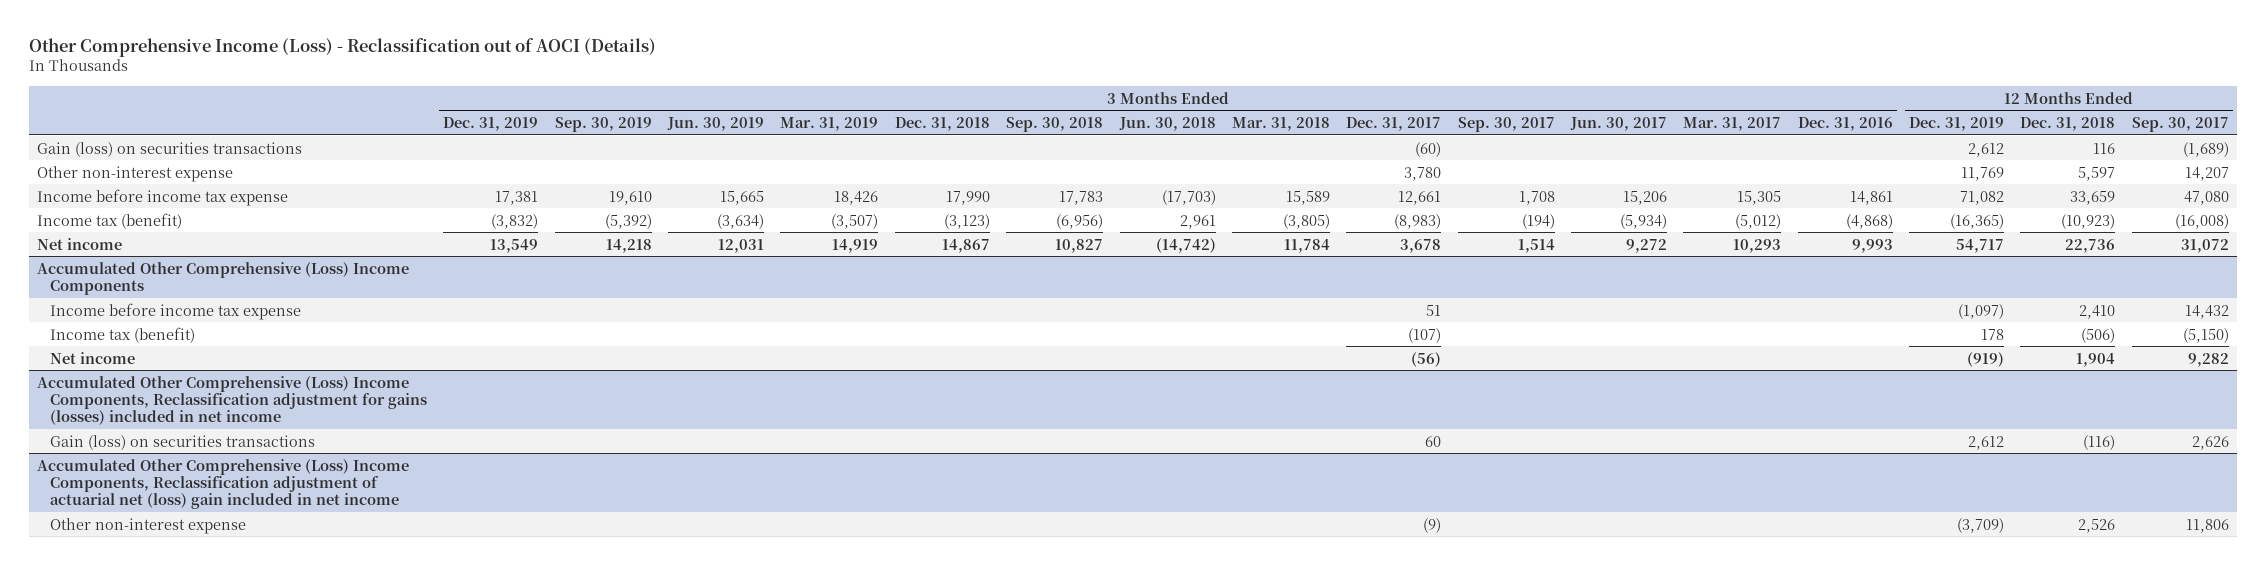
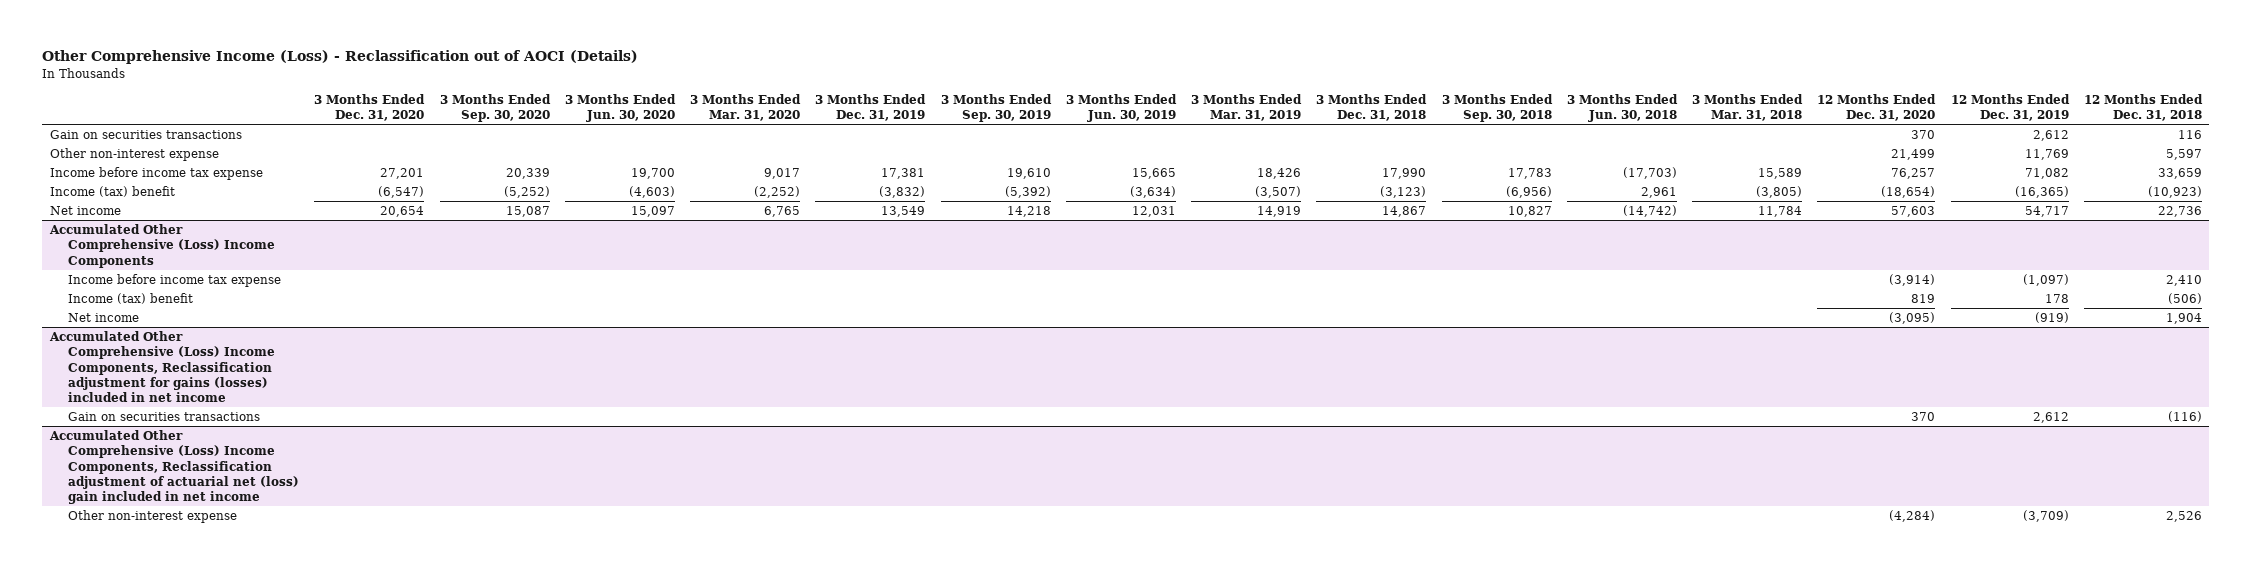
- | 3 Months Ended Dec. 31, 2019 | 3 Months Ended Sep. 30, 2019 | 3 Months Ended Jun. 30, 2019 | 3 Months Ended Mar. 31, 2019 | 3 Months Ended Dec. 31, 2018 | 3 Months Ended Sep. 30, 2018 | 3 Months Ended Jun. 30, 2018 | 3 Months Ended Mar. 31, 2018 | 3 Months Ended Dec. 31, 2017 | 3 Months Ended Sep. 30, 2017 | 3 Months Ended Jun. 30, 2017 | 3 Months Ended Mar. 31, 2017 | 3 Months Ended Dec. 31, 2016 | 12 Months Ended Dec. 31, 2019 | 12 Months Ended Dec. 31, 2018 | 12 Months Ended Sep. 30, 2017
+ | 3 Months Ended Dec. 31, 2020 | 3 Months Ended Sep. 30, 2020 | 3 Months Ended Jun. 30, 2020 | 3 Months Ended Mar. 31, 2020 | 3 Months Ended Dec. 31, 2019 | 3 Months Ended Sep. 30, 2019 | 3 Months Ended Jun. 30, 2019 | 3 Months Ended Mar. 31, 2019 | 3 Months Ended Dec. 31, 2018 | 3 Months Ended Sep. 30, 2018 | 3 Months Ended Jun. 30, 2018 | 3 Months Ended Mar. 31, 2018 | 12 Months Ended Dec. 31, 2020 | 12 Months Ended Dec. 31, 2019 | 12 Months Ended Dec. 31, 2018
- Gain (loss) on securities transactions | | | | | | | | | (60) | | | | | 2,612 | 116 | (1,689)
+ Gain on securities transactions | | | | | | | | | | | | | 370 | 2,612 | 116
- Income tax (benefit) | (3,832) | (5,392) | (3,634) | (3,507) | (3,123) | (6,956) | 2,961 | (3,805) | (8,983) | (194) | (5,934) | (5,012) | (4,868) | (16,365) | (10,923) | (16,008)
+ Income (tax) benefit | (6,547) | (5,252) | (4,603) | (2,252) | (3,832) | (5,392) | (3,634) | (3,507) | (3,123) | (6,956) | 2,961 | (3,805) | (18,654) | (16,365) | (10,923)
@ Accumulated Other Comprehensive (Loss) Income Components
- Income tax (benefit) | | | | | | | | | (107) | | | | | 178 | (506) | (5,150)
+ Income (tax) benefit | | | | | | | | | | | | | 819 | 178 | (506)
@ Accumulated Other Comprehensive (Loss) Income Components, Reclassification adjustment for gains (losses) included in net income
- Gain (loss) on securities transactions | | | | | | | | | 60 | | | | | 2,612 | (116) | 2,626
+ Gain on securities transactions | | | | | | | | | | | | | 370 | 2,612 | (116)

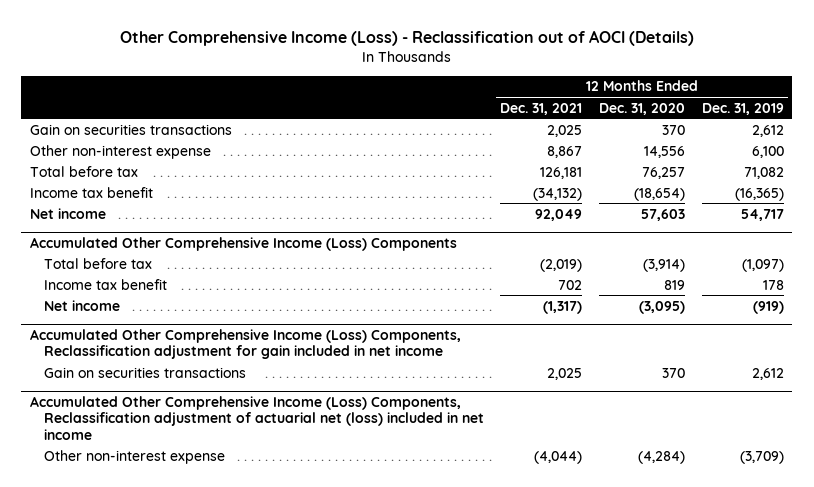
- | 3 Months Ended Dec. 31, 2020 | 3 Months Ended Sep. 30, 2020 | 3 Months Ended Jun. 30, 2020 | 3 Months Ended Mar. 31, 2020 | 3 Months Ended Dec. 31, 2019 | 3 Months Ended Sep. 30, 2019 | 3 Months Ended Jun. 30, 2019 | 3 Months Ended Mar. 31, 2019 | 3 Months Ended Dec. 31, 2018 | 3 Months Ended Sep. 30, 2018 | 3 Months Ended Jun. 30, 2018 | 3 Months Ended Mar. 31, 2018 | 12 Months Ended Dec. 31, 2020 | 12 Months Ended Dec. 31, 2019 | 12 Months Ended Dec. 31, 2018
+ | 12 Months Ended Dec. 31, 2021 | 12 Months Ended Dec. 31, 2020 | 12 Months Ended Dec. 31, 2019
- Other non-interest expense | | | | | | | | | | | | | 21,499 | 11,769 | 5,597
- Income before income tax expense | 27,201 | 20,339 | 19,700 | 9,017 | 17,381 | 19,610 | 15,665 | 18,426 | 17,990 | 17,783 | (17,703) | 15,589 | 76,257 | 71,082 | 33,659
- Income (tax) benefit | (6,547) | (5,252) | (4,603) | (2,252) | (3,832) | (5,392) | (3,634) | (3,507) | (3,123) | (6,956) | 2,961 | (3,805) | (18,654) | (16,365) | (10,923)
+ Other non-interest expense | 8,867 | 14,556 | 6,100
+ Total before tax | 126,181 | 76,257 | 71,082
+ Income tax benefit | (34,132) | (18,654) | (16,365)
- Accumulated Other Comprehensive (Loss) Income Components
- Income before income tax expense | | | | | | | | | | | | | (3,914) | (1,097) | 2,410
- Income (tax) benefit | | | | | | | | | | | | | 819 | 178 | (506)
+ Accumulated Other Comprehensive Income (Loss) Components
+ Total before tax | (2,019) | (3,914) | (1,097)
+ Income tax benefit | 702 | 819 | 178
- Accumulated Other Comprehensive (Loss) Income Components, Reclassification adjustment for gains (losses) included in net income
+ Accumulated Other Comprehensive Income (Loss) Components, Reclassification adjustment for gain included in net income
- Accumulated Other Comprehensive (Loss) Income Components, Reclassification adjustment of actuarial net (loss) gain included in net income
+ Accumulated Other Comprehensive Income (Loss) Components, Reclassification adjustment of actuarial net (loss) included in net income

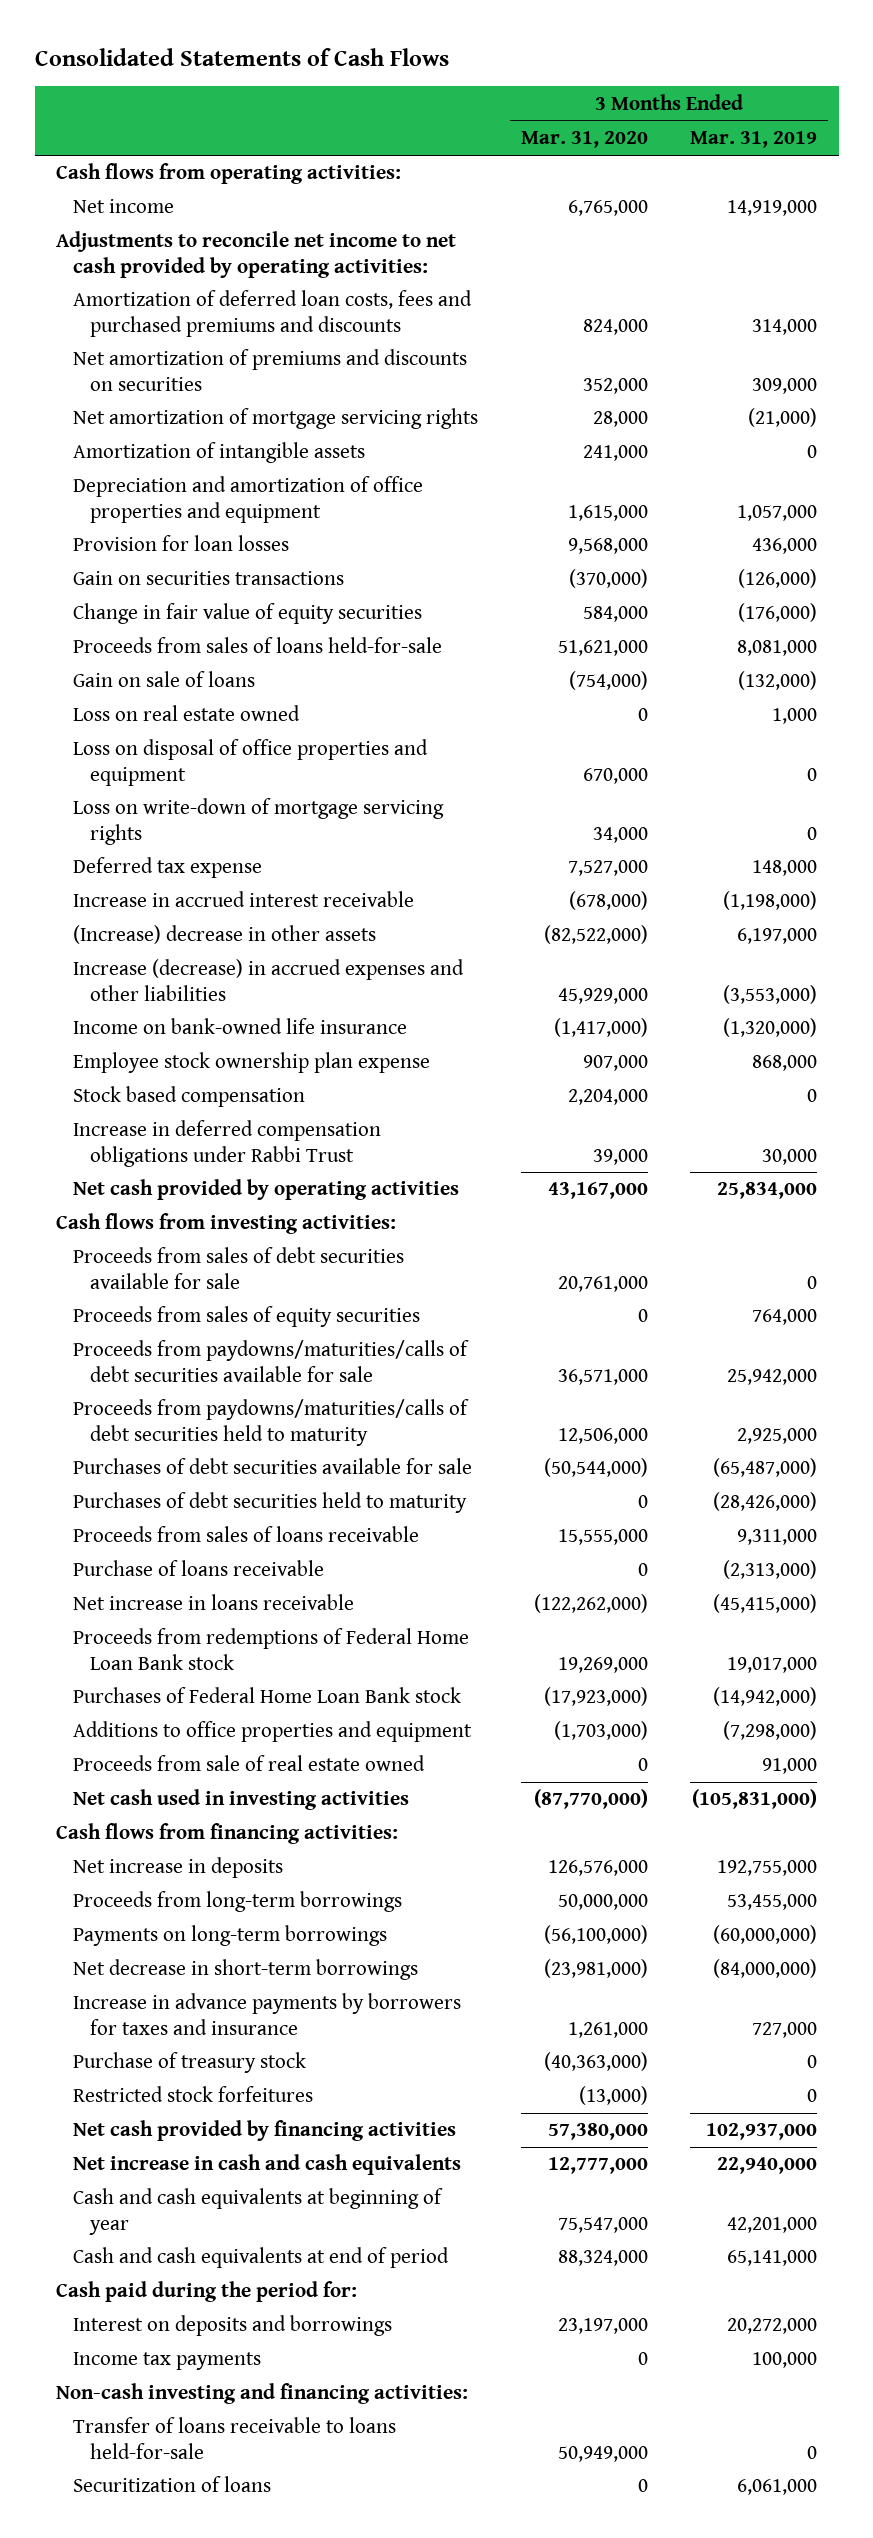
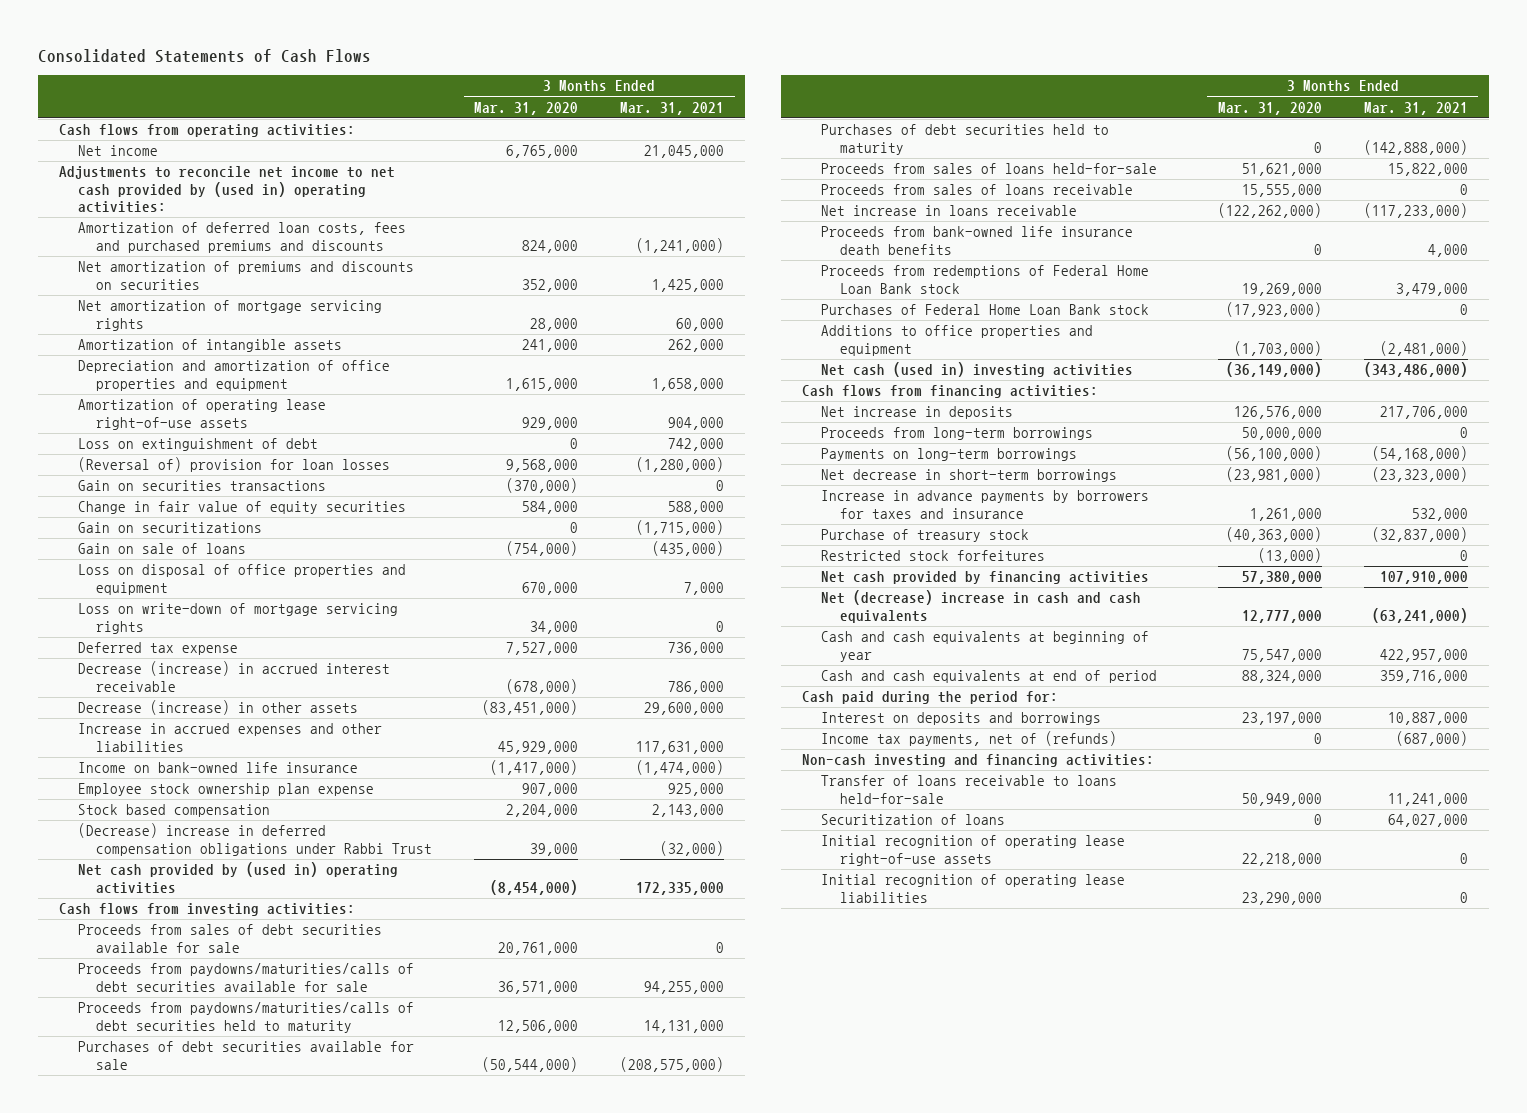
- | 3 Months Ended Mar. 31, 2020 | 3 Months Ended Mar. 31, 2019
+ | 3 Months Ended Mar. 31, 2020 | 3 Months Ended Mar. 31, 2021
- Adjustments to reconcile net income to net cash provided by operating activities:
+ Adjustments to reconcile net income to net cash provided by (used in) operating activities:
- Provision for loan losses | 9,568,000 | 436,000
+ Amortization of operating lease right-of-use assets | 929,000 | 904,000
+ Loss on extinguishment of debt | 0 | 742,000
+ (Reversal of) provision for loan losses | 9,568,000 | (1,280,000)
+ Gain on securitizations | 0 | (1,715,000)
- Loss on real estate owned | 0 | 1,000
- Increase in accrued interest receivable | (678,000) | (1,198,000)
- (Increase) decrease in other assets | (82,522,000) | 6,197,000
- Increase (decrease) in accrued expenses and other liabilities | 45,929,000 | (3,553,000)
+ Decrease (increase) in accrued interest receivable | (678,000) | 786,000
+ Decrease (increase) in other assets | (83,451,000) | 29,600,000
+ Increase in accrued expenses and other liabilities | 45,929,000 | 117,631,000
- Increase in deferred compensation obligations under Rabbi Trust | 39,000 | 30,000
- Net cash provided by operating activities | 43,167,000 | 25,834,000
+ (Decrease) increase in deferred compensation obligations under Rabbi Trust | 39,000 | (32,000)
+ Net cash provided by (used in) operating activities | (8,454,000) | 172,335,000
- Proceeds from sales of equity securities | 0 | 764,000
moved down: Proceeds from sales of loans held-for-sale | 51,621,000 | 15,822,000
- Purchase of loans receivable | 0 | (2,313,000)
+ Proceeds from bank-owned life insurance death benefits | 0 | 4,000
- Proceeds from sale of real estate owned | 0 | 91,000
- Net cash used in investing activities | (87,770,000) | (105,831,000)
+ Net cash (used in) investing activities | (36,149,000) | (343,486,000)
- Net increase in cash and cash equivalents | 12,777,000 | 22,940,000
+ Net (decrease) increase in cash and cash equivalents | 12,777,000 | (63,241,000)
- Income tax payments | 0 | 100,000
+ Income tax payments, net of (refunds) | 0 | (687,000)
+ Initial recognition of operating lease right-of-use assets | 22,218,000 | 0
+ Initial recognition of operating lease liabilities | 23,290,000 | 0

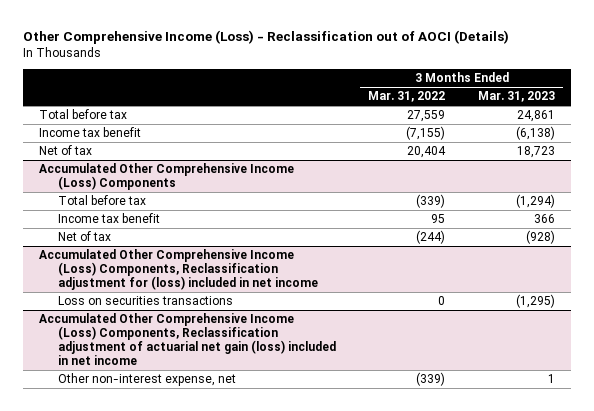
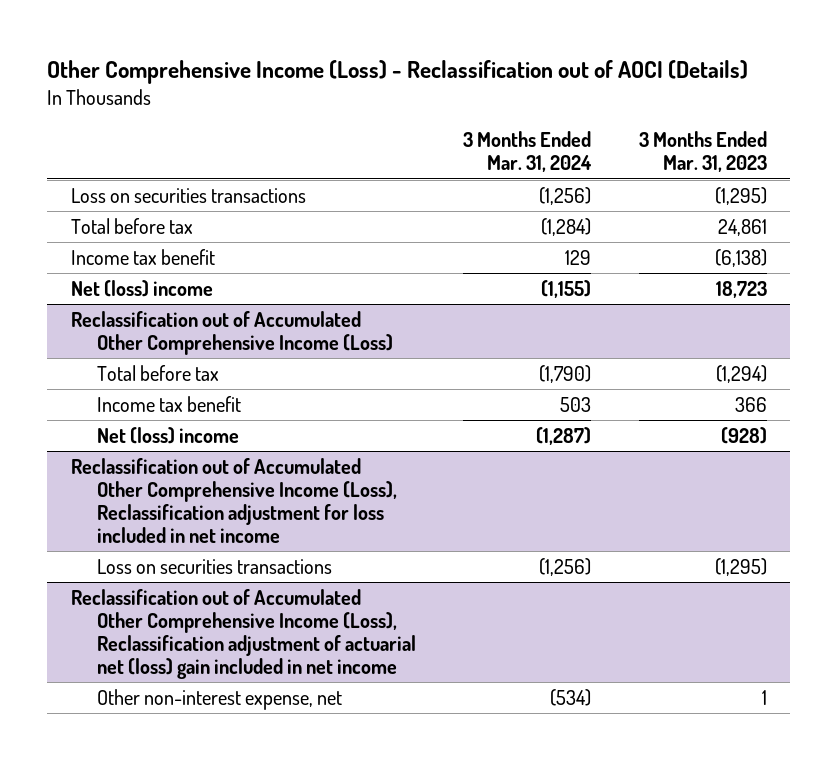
- | 3 Months Ended Mar. 31, 2022 | 3 Months Ended Mar. 31, 2023
+ | 3 Months Ended Mar. 31, 2024 | 3 Months Ended Mar. 31, 2023
+ Loss on securities transactions | (1,256) | (1,295)
- Net of tax | 20,404 | 18,723
- Accumulated Other Comprehensive Income (Loss) Components
+ Net (loss) income | (1,155) | 18,723
+ Reclassification out of Accumulated Other Comprehensive Income (Loss)
- Net of tax | (244) | (928)
- Accumulated Other Comprehensive Income (Loss) Components, Reclassification adjustment for (loss) included in net income
+ Net (loss) income | (1,287) | (928)
+ Reclassification out of Accumulated Other Comprehensive Income (Loss), Reclassification adjustment for loss included in net income
- Accumulated Other Comprehensive Income (Loss) Components, Reclassification adjustment of actuarial net gain (loss) included in net income
+ Reclassification out of Accumulated Other Comprehensive Income (Loss), Reclassification adjustment of actuarial net (loss) gain included in net income

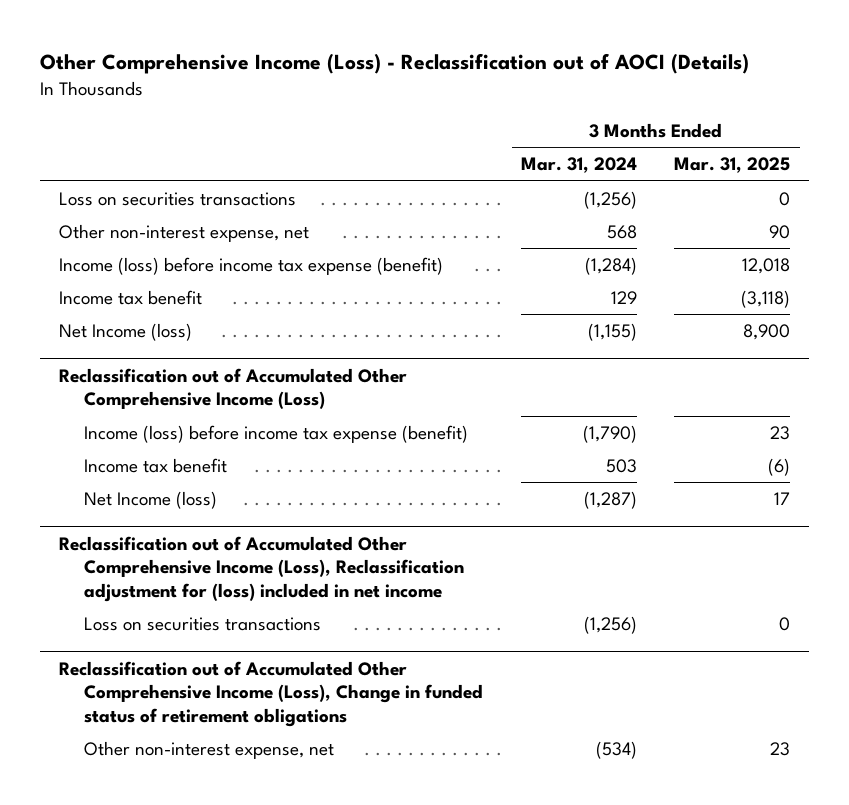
- | 3 Months Ended Mar. 31, 2024 | 3 Months Ended Mar. 31, 2023
+ | 3 Months Ended Mar. 31, 2024 | 3 Months Ended Mar. 31, 2025
- Total before tax | (1,284) | 24,861
+ Other non-interest expense, net | 568 | 90
+ Income (loss) before income tax expense (benefit) | (1,284) | 12,018
- Net (loss) income | (1,155) | 18,723
+ Net Income (loss) | (1,155) | 8,900
@ Reclassification out of Accumulated Other Comprehensive Income (Loss)
- Total before tax | (1,790) | (1,294)
+ Income (loss) before income tax expense (benefit) | (1,790) | 23
- Net (loss) income | (1,287) | (928)
- Reclassification out of Accumulated Other Comprehensive Income (Loss), Reclassification adjustment for loss included in net income
@ Reclassification out of Accumulated Other Comprehensive Income (Loss)
+ Net Income (loss) | (1,287) | 17
+ Reclassification out of Accumulated Other Comprehensive Income (Loss), Reclassification adjustment for (loss) included in net income
- Reclassification out of Accumulated Other Comprehensive Income (Loss), Reclassification adjustment of actuarial net (loss) gain included in net income
+ Reclassification out of Accumulated Other Comprehensive Income (Loss), Change in funded status of retirement obligations

